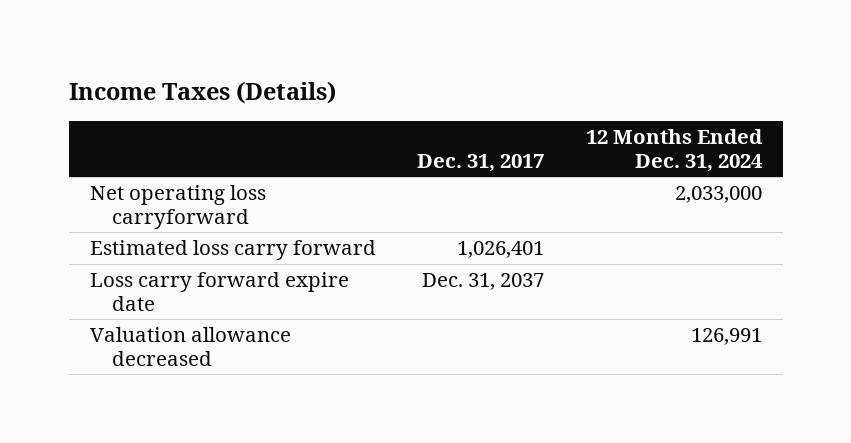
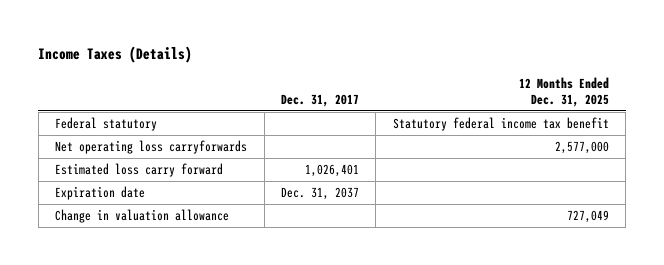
- | Dec. 31, 2017 | 12 Months Ended Dec. 31, 2024
+ | Dec. 31, 2017 | 12 Months Ended Dec. 31, 2025
- Net operating loss carryforward | | 2,033,000
+ Federal statutory | | Statutory federal income tax benefit
+ Net operating loss carryforwards | | 2,577,000
- Loss carry forward expire date | Dec. 31, 2037 |
- Valuation allowance decreased | | 126,991
+ Expiration date | Dec. 31, 2037 |
+ Change in valuation allowance | | 727,049

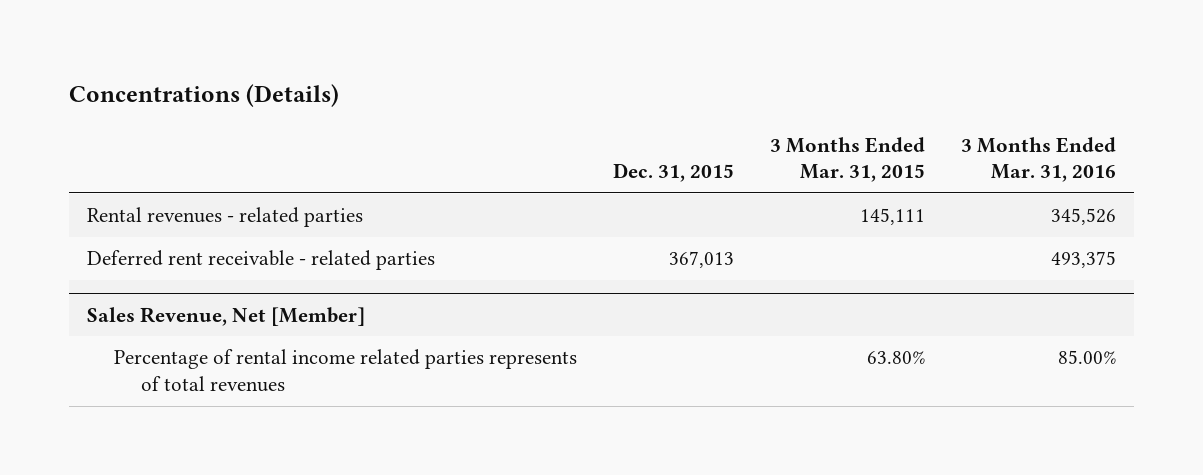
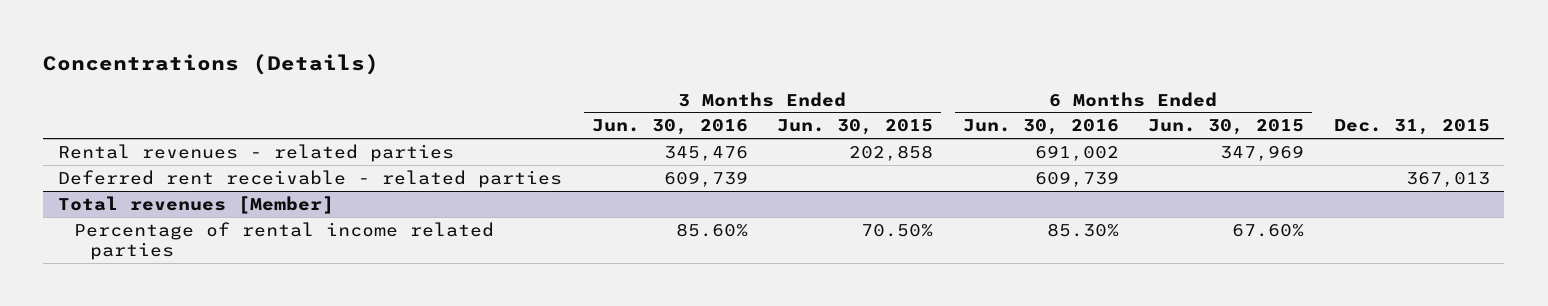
- | Dec. 31, 2015 | 3 Months Ended Mar. 31, 2015 | 3 Months Ended Mar. 31, 2016
+ | 3 Months Ended Jun. 30, 2016 | 3 Months Ended Jun. 30, 2015 | 6 Months Ended Jun. 30, 2016 | 6 Months Ended Jun. 30, 2015 | Dec. 31, 2015
- Sales Revenue, Net [Member]
- Percentage of rental income related parties represents of total revenues | | 63.80% | 85.00%
+ Total revenues [Member]
+ Percentage of rental income related parties | 85.60% | 70.50% | 85.30% | 67.60% |

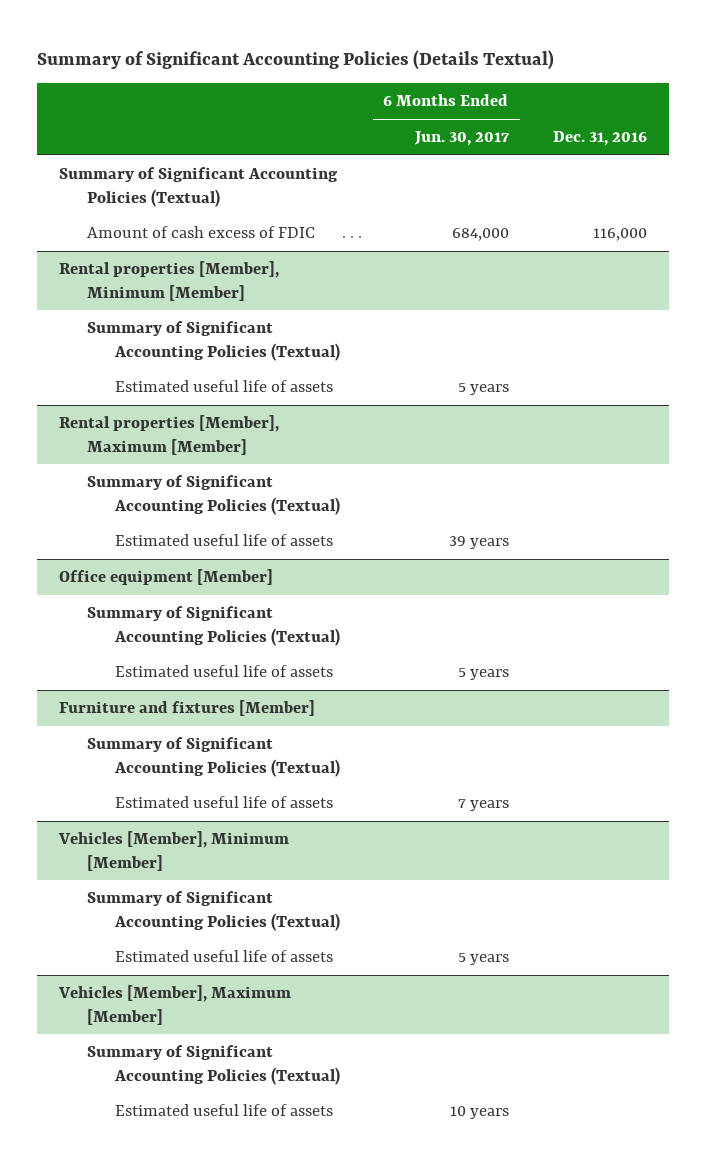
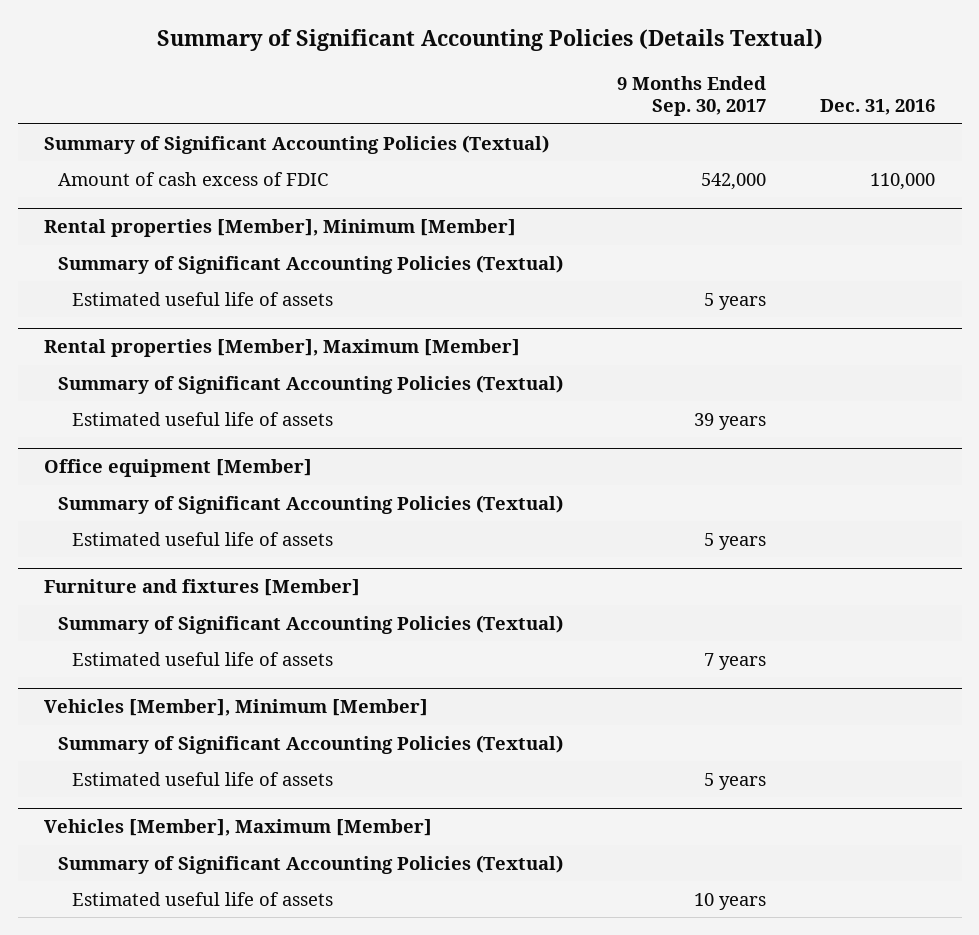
- | 6 Months Ended Jun. 30, 2017 | Dec. 31, 2016
+ | 9 Months Ended Sep. 30, 2017 | Dec. 31, 2016
- Amount of cash excess of FDIC | 684,000 | 116,000
+ Amount of cash excess of FDIC | 542,000 | 110,000

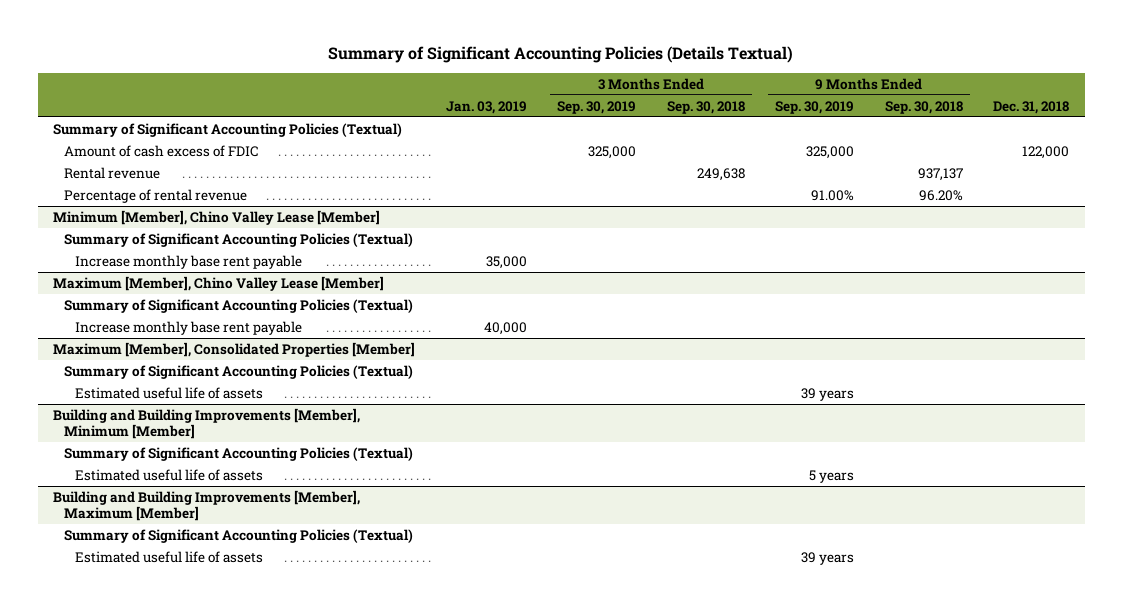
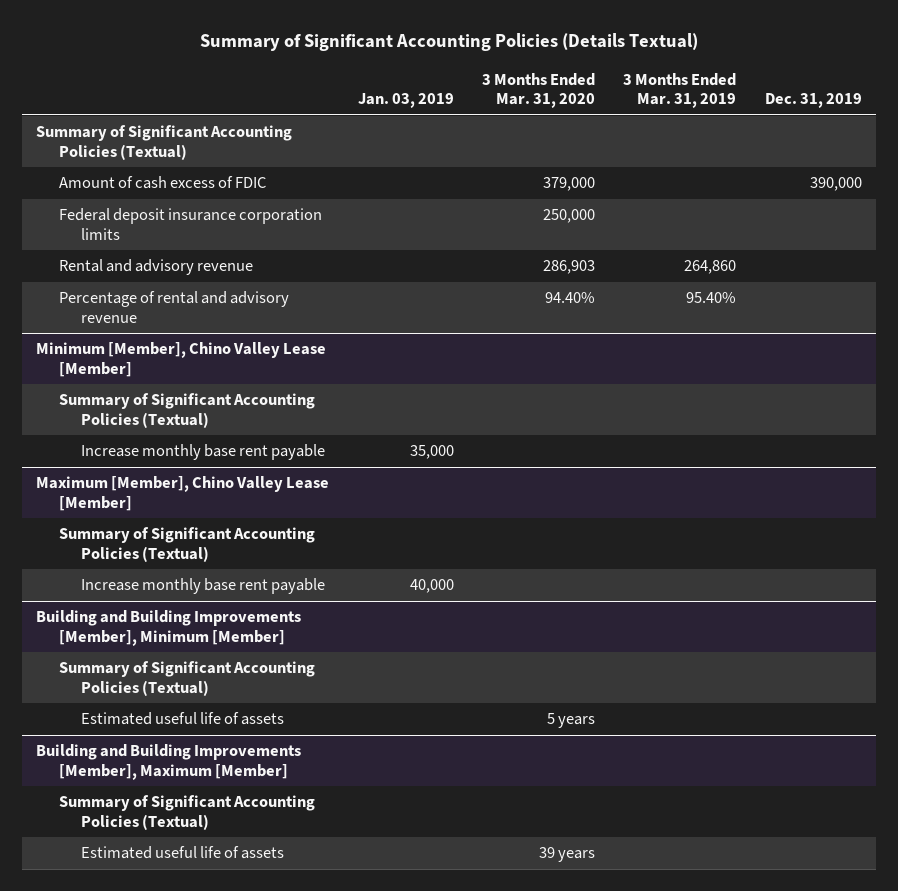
- | Jan. 03, 2019 | 3 Months Ended Sep. 30, 2019 | 3 Months Ended Sep. 30, 2018 | 9 Months Ended Sep. 30, 2019 | 9 Months Ended Sep. 30, 2018 | Dec. 31, 2018
+ | Jan. 03, 2019 | 3 Months Ended Mar. 31, 2020 | 3 Months Ended Mar. 31, 2019 | Dec. 31, 2019
- Rental revenue | | | 249,638 | | 937,137 |
- Percentage of rental revenue | | | | 91.00% | 96.20% |
+ Federal deposit insurance corporation limits | | 250,000 | |
+ Rental and advisory revenue | | 286,903 | 264,860 |
+ Percentage of rental and advisory revenue | | 94.40% | 95.40% |
- Maximum [Member], Consolidated Properties [Member]
- Summary of Significant Accounting Policies (Textual)
- Estimated useful life of assets | | | | 39 years | |

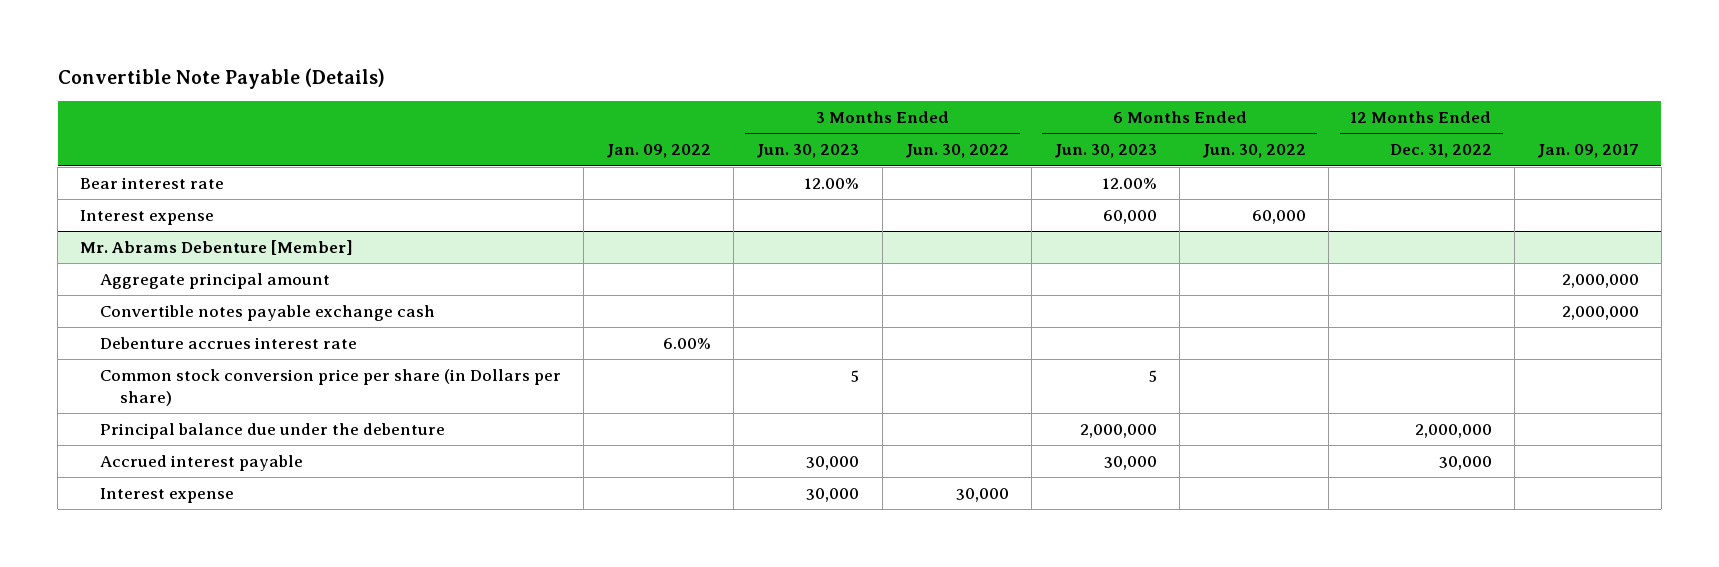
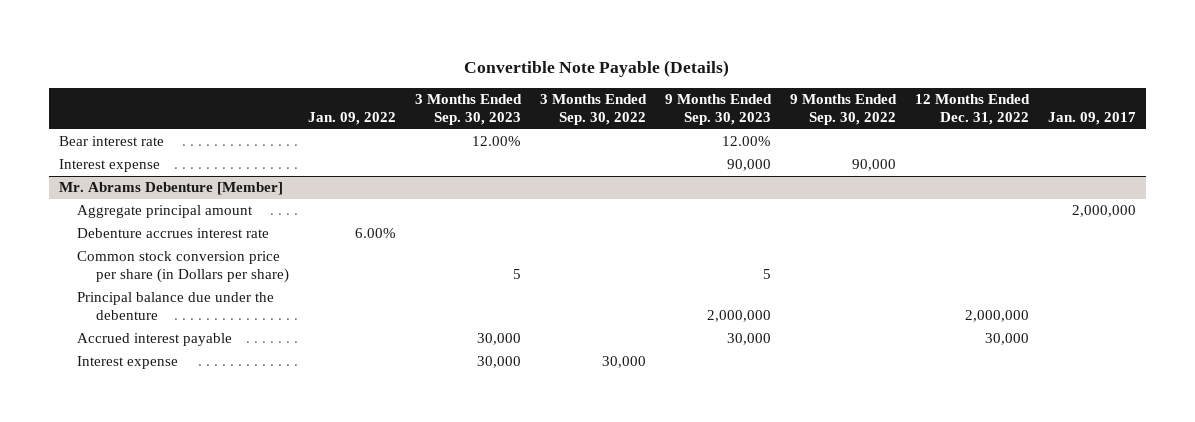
- | Jan. 09, 2022 | 3 Months Ended Jun. 30, 2023 | 3 Months Ended Jun. 30, 2022 | 6 Months Ended Jun. 30, 2023 | 6 Months Ended Jun. 30, 2022 | 12 Months Ended Dec. 31, 2022 | Jan. 09, 2017
+ | Jan. 09, 2022 | 3 Months Ended Sep. 30, 2023 | 3 Months Ended Sep. 30, 2022 | 9 Months Ended Sep. 30, 2023 | 9 Months Ended Sep. 30, 2022 | 12 Months Ended Dec. 31, 2022 | Jan. 09, 2017
@ Mr. Abrams Debenture [Member]
- Convertible notes payable exchange cash | | | | | | | 2,000,000

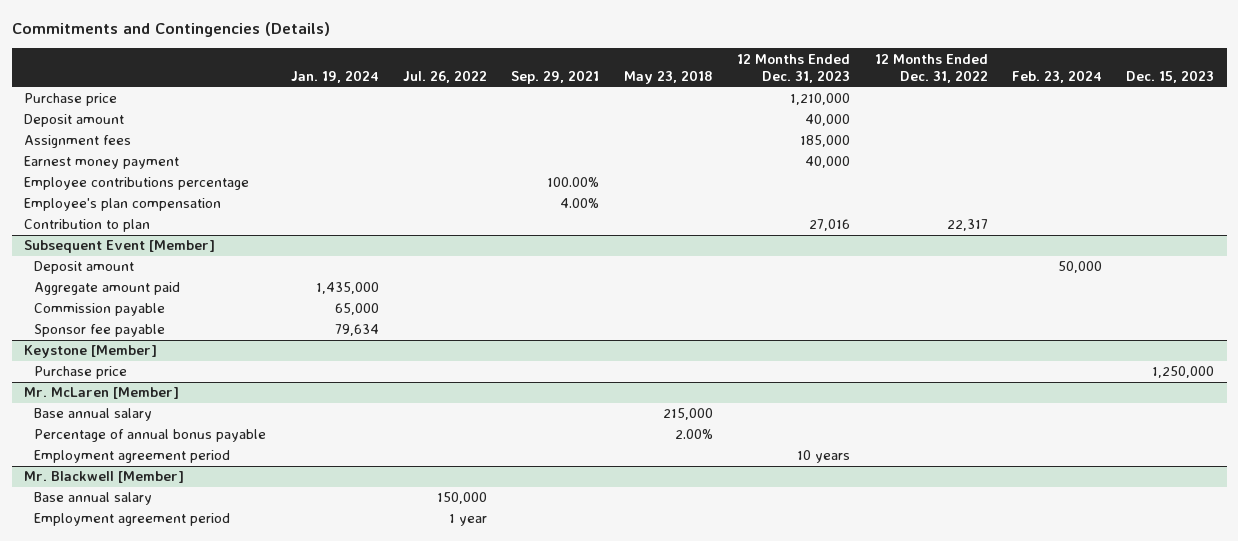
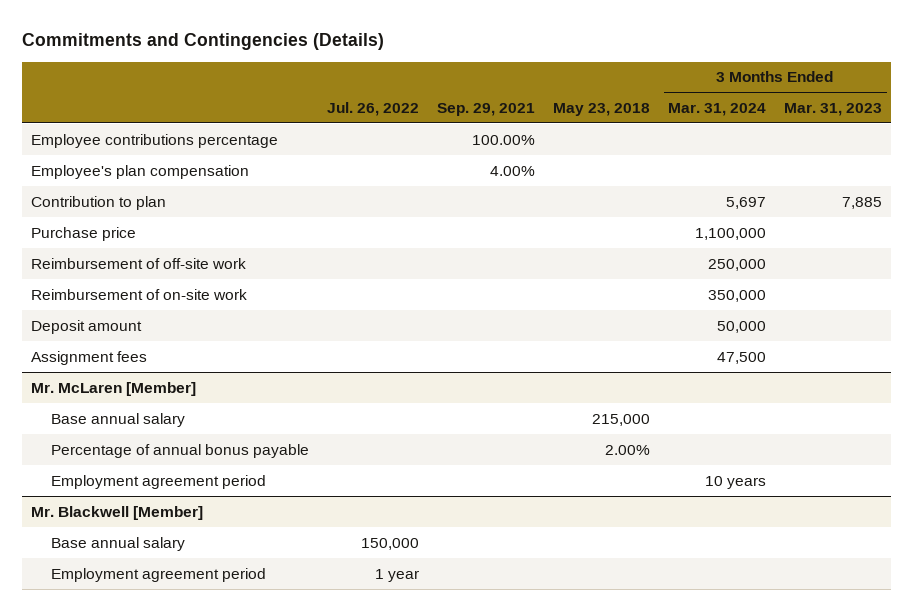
- | Jan. 19, 2024 | Jul. 26, 2022 | Sep. 29, 2021 | May 23, 2018 | 12 Months Ended Dec. 31, 2023 | 12 Months Ended Dec. 31, 2022 | Feb. 23, 2024 | Dec. 15, 2023
+ | Jul. 26, 2022 | Sep. 29, 2021 | May 23, 2018 | 3 Months Ended Mar. 31, 2024 | 3 Months Ended Mar. 31, 2023
- Earnest money payment | | | | | 40,000 | | |
- Subsequent Event [Member]
- Deposit amount | | | | | | | 50,000 |
- Aggregate amount paid | 1,435,000 | | | | | | |
- Commission payable | 65,000 | | | | | | |
- Sponsor fee payable | 79,634 | | | | | | |
- Keystone [Member]
- Purchase price | | | | | | | | 1,250,000
moved down: Purchase price | | | | 1,100,000 |
+ Reimbursement of off-site work | | | | 250,000 |
+ Reimbursement of on-site work | | | | 350,000 |
moved down: Deposit amount | | | | 50,000 |
moved down: Assignment fees | | | | 47,500 |

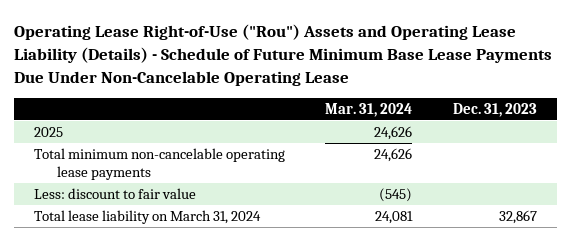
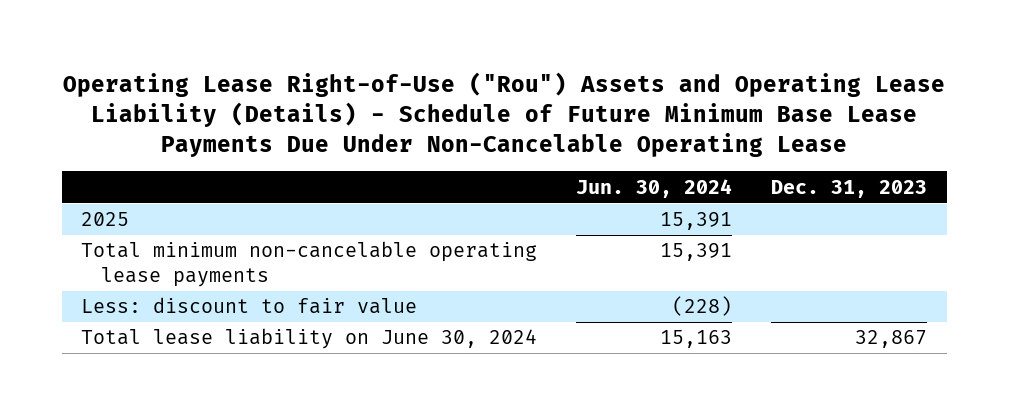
- | Mar. 31, 2024 | Dec. 31, 2023
+ | Jun. 30, 2024 | Dec. 31, 2023
- Total lease liability on March 31, 2024 | 24,081 | 32,867
+ Total lease liability on June 30, 2024 | 15,163 | 32,867

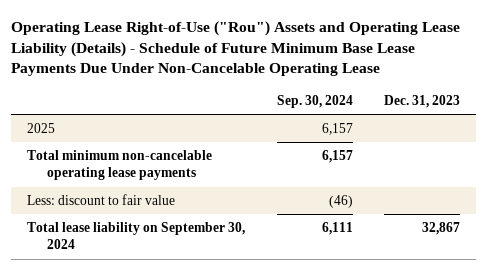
- | Jun. 30, 2024 | Dec. 31, 2023
+ | Sep. 30, 2024 | Dec. 31, 2023
- Total lease liability on June 30, 2024 | 15,163 | 32,867
+ Total lease liability on September 30, 2024 | 6,111 | 32,867

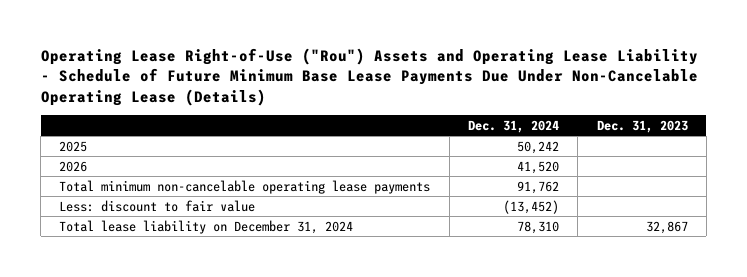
- Operating Lease Right-of-Use ("Rou") Assets and Operating Lease Liability (Details) - Schedule of Future Minimum Base Lease Payments Due Under Non-Cancelable Operating Lease
+ Operating Lease Right-of-Use ("Rou") Assets and Operating Lease Liability - Schedule of Future Minimum Base Lease Payments Due Under Non-Cancelable Operating Lease (Details)
- | Sep. 30, 2024 | Dec. 31, 2023
+ | Dec. 31, 2024 | Dec. 31, 2023
+ 2026 | 41,520 |
- Total lease liability on September 30, 2024 | 6,111 | 32,867
+ Total lease liability on December 31, 2024 | 78,310 | 32,867

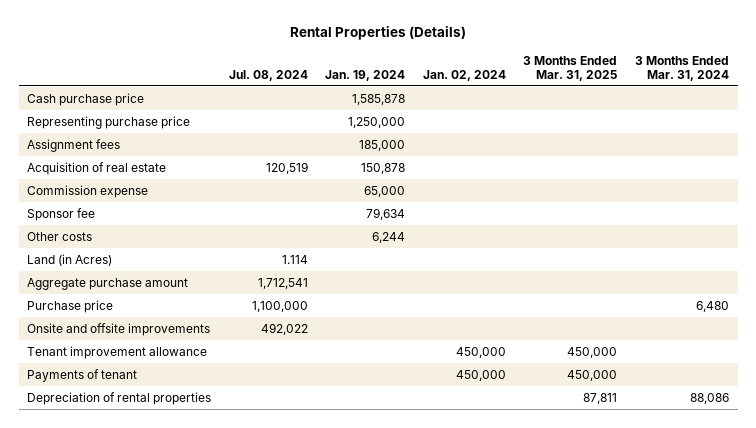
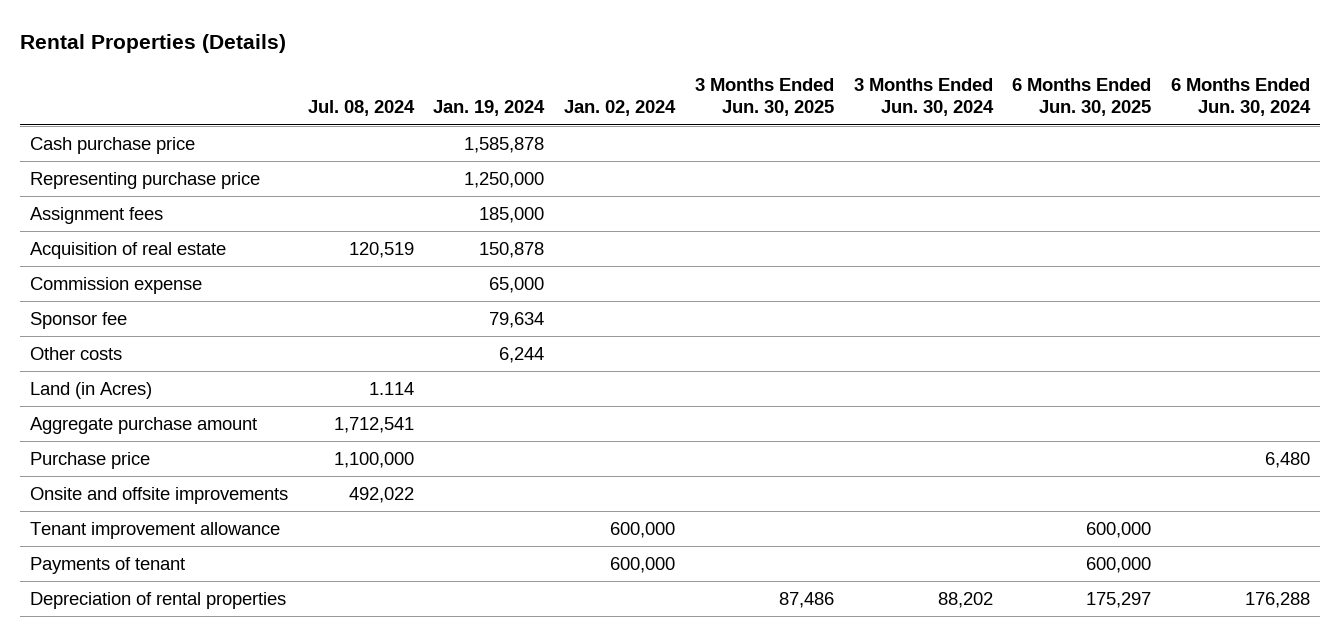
- | Jul. 08, 2024 | Jan. 19, 2024 | Jan. 02, 2024 | 3 Months Ended Mar. 31, 2025 | 3 Months Ended Mar. 31, 2024
+ | Jul. 08, 2024 | Jan. 19, 2024 | Jan. 02, 2024 | 3 Months Ended Jun. 30, 2025 | 3 Months Ended Jun. 30, 2024 | 6 Months Ended Jun. 30, 2025 | 6 Months Ended Jun. 30, 2024
- Tenant improvement allowance | | | 450,000 | 450,000 |
- Payments of tenant | | | 450,000 | 450,000 |
+ Tenant improvement allowance | | | 600,000 | | | 600,000 |
+ Payments of tenant | | | 600,000 | | | 600,000 |

